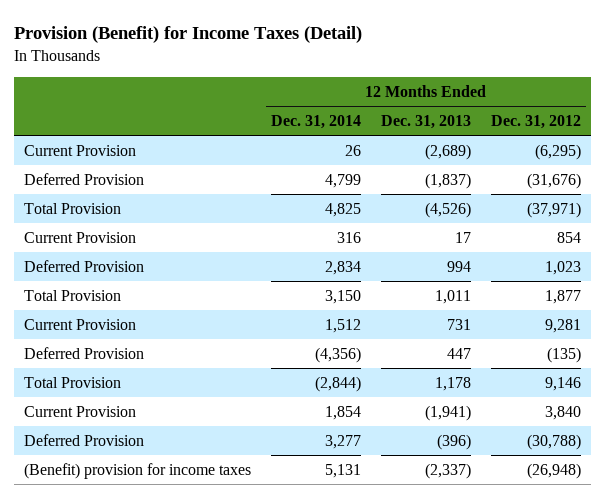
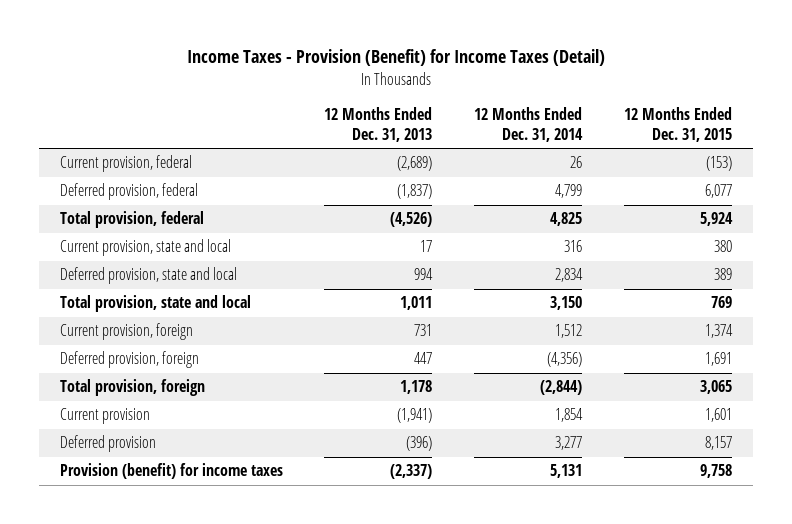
- Provision (Benefit) for Income Taxes (Detail)
+ Income Taxes - Provision (Benefit) for Income Taxes (Detail)
- | 12 Months Ended Dec. 31, 2014 | 12 Months Ended Dec. 31, 2013 | 12 Months Ended Dec. 31, 2012
+ | 12 Months Ended Dec. 31, 2013 | 12 Months Ended Dec. 31, 2014 | 12 Months Ended Dec. 31, 2015
- Current Provision | 26 | (2,689) | (6,295)
- Deferred Provision | 4,799 | (1,837) | (31,676)
- Total Provision | 4,825 | (4,526) | (37,971)
- Current Provision | 316 | 17 | 854
- Deferred Provision | 2,834 | 994 | 1,023
- Total Provision | 3,150 | 1,011 | 1,877
- Current Provision | 1,512 | 731 | 9,281
- Deferred Provision | (4,356) | 447 | (135)
- Total Provision | (2,844) | 1,178 | 9,146
- Current Provision | 1,854 | (1,941) | 3,840
- Deferred Provision | 3,277 | (396) | (30,788)
- (Benefit) provision for income taxes | 5,131 | (2,337) | (26,948)
+ Current provision, federal | (2,689) | 26 | (153)
+ Deferred provision, federal | (1,837) | 4,799 | 6,077
+ Total provision, federal | (4,526) | 4,825 | 5,924
+ Current provision, state and local | 17 | 316 | 380
+ Deferred provision, state and local | 994 | 2,834 | 389
+ Total provision, state and local | 1,011 | 3,150 | 769
+ Current provision, foreign | 731 | 1,512 | 1,374
+ Deferred provision, foreign | 447 | (4,356) | 1,691
+ Total provision, foreign | 1,178 | (2,844) | 3,065
+ Current provision | (1,941) | 1,854 | 1,601
+ Deferred provision | (396) | 3,277 | 8,157
+ Provision (benefit) for income taxes | (2,337) | 5,131 | 9,758

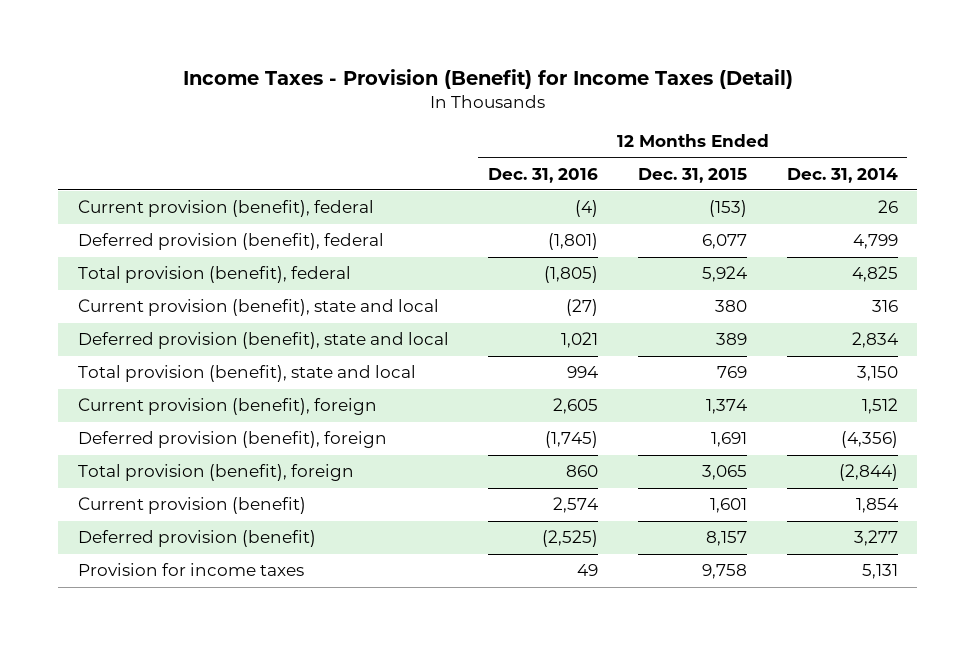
- | 12 Months Ended Dec. 31, 2013 | 12 Months Ended Dec. 31, 2014 | 12 Months Ended Dec. 31, 2015
+ | 12 Months Ended Dec. 31, 2016 | 12 Months Ended Dec. 31, 2015 | 12 Months Ended Dec. 31, 2014
- Current provision, federal | (2,689) | 26 | (153)
- Deferred provision, federal | (1,837) | 4,799 | 6,077
- Total provision, federal | (4,526) | 4,825 | 5,924
- Current provision, state and local | 17 | 316 | 380
- Deferred provision, state and local | 994 | 2,834 | 389
- Total provision, state and local | 1,011 | 3,150 | 769
- Current provision, foreign | 731 | 1,512 | 1,374
- Deferred provision, foreign | 447 | (4,356) | 1,691
- Total provision, foreign | 1,178 | (2,844) | 3,065
- Current provision | (1,941) | 1,854 | 1,601
- Deferred provision | (396) | 3,277 | 8,157
- Provision (benefit) for income taxes | (2,337) | 5,131 | 9,758
+ Current provision (benefit), federal | (4) | (153) | 26
+ Deferred provision (benefit), federal | (1,801) | 6,077 | 4,799
+ Total provision (benefit), federal | (1,805) | 5,924 | 4,825
+ Current provision (benefit), state and local | (27) | 380 | 316
+ Deferred provision (benefit), state and local | 1,021 | 389 | 2,834
+ Total provision (benefit), state and local | 994 | 769 | 3,150
+ Current provision (benefit), foreign | 2,605 | 1,374 | 1,512
+ Deferred provision (benefit), foreign | (1,745) | 1,691 | (4,356)
+ Total provision (benefit), foreign | 860 | 3,065 | (2,844)
+ Current provision (benefit) | 2,574 | 1,601 | 1,854
+ Deferred provision (benefit) | (2,525) | 8,157 | 3,277
+ Provision for income taxes | 49 | 9,758 | 5,131

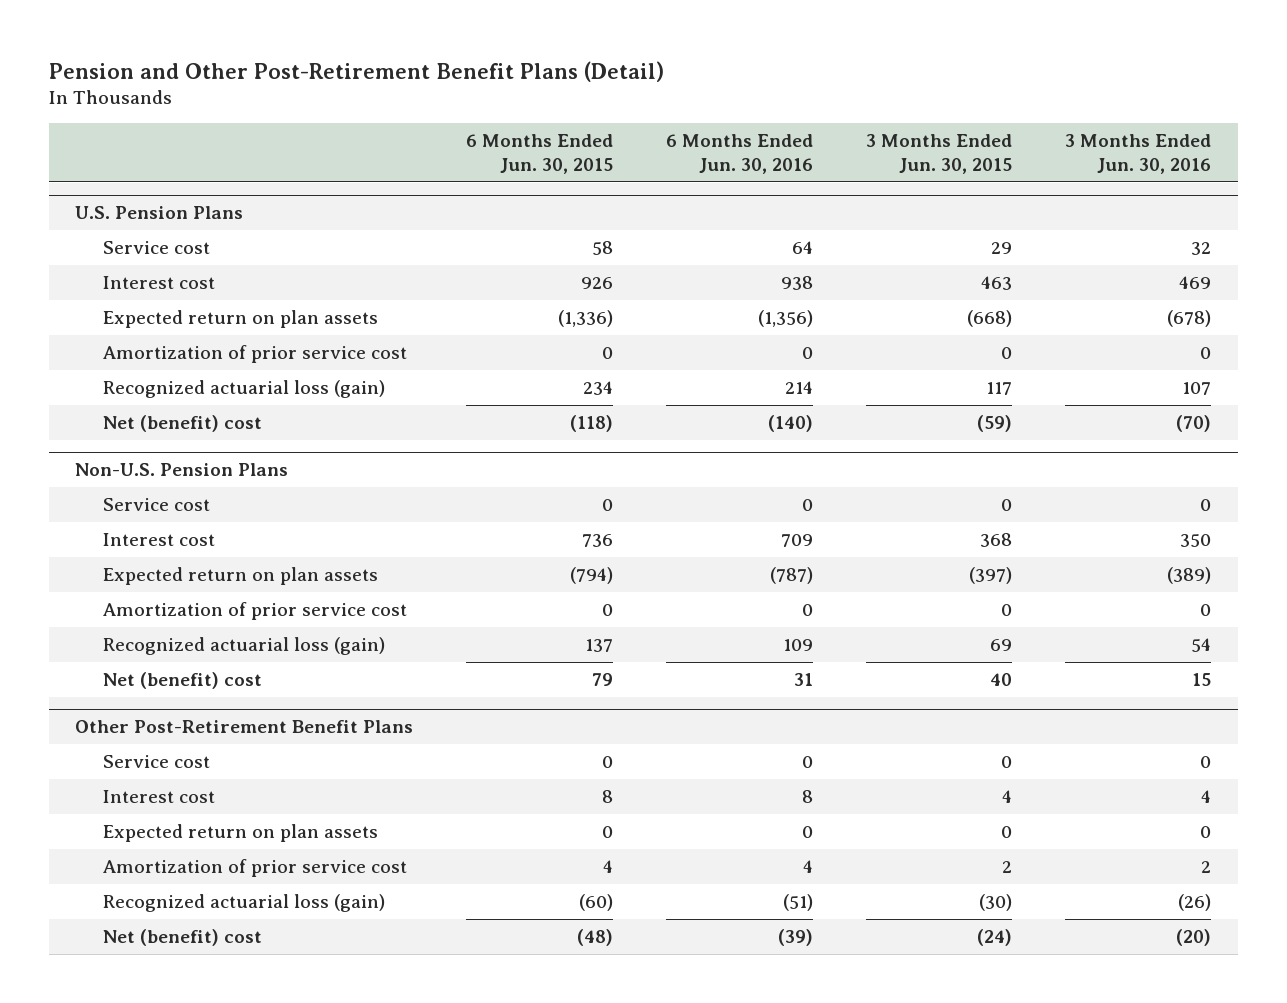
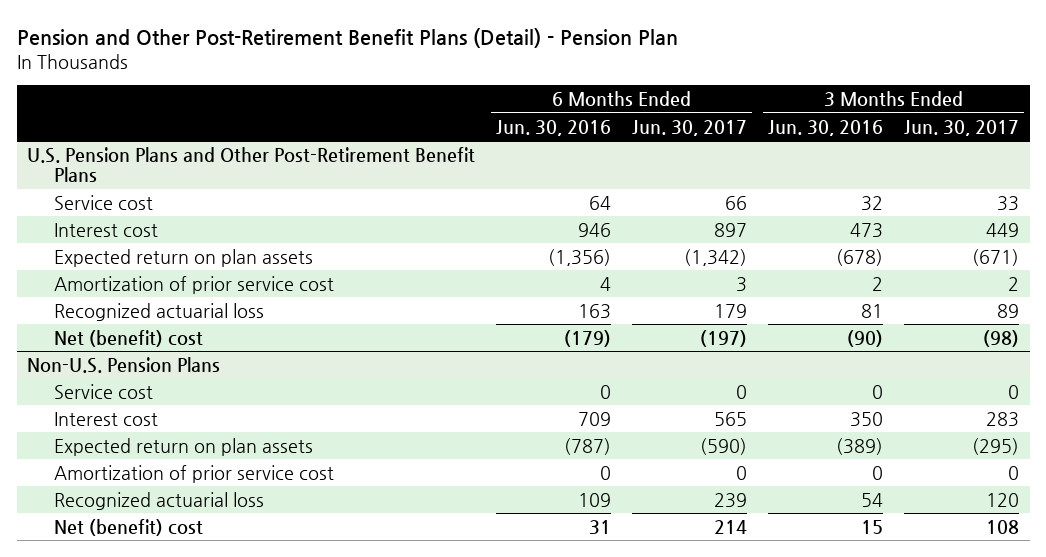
- Pension and Other Post-Retirement Benefit Plans (Detail)
+ Pension and Other Post-Retirement Benefit Plans (Detail) - Pension Plan
- | 6 Months Ended Jun. 30, 2015 | 6 Months Ended Jun. 30, 2016 | 3 Months Ended Jun. 30, 2015 | 3 Months Ended Jun. 30, 2016
+ | 6 Months Ended Jun. 30, 2016 | 6 Months Ended Jun. 30, 2017 | 3 Months Ended Jun. 30, 2016 | 3 Months Ended Jun. 30, 2017
- U.S. Pension Plans
+ U.S. Pension Plans and Other Post-Retirement Benefit Plans
- Interest cost | 926 | 938 | 463 | 469
+ Interest cost | 946 | 897 | 473 | 449
- Amortization of prior service cost | 0 | 0 | 0 | 0
- Recognized actuarial loss (gain) | 234 | 214 | 117 | 107
- Net (benefit) cost | (118) | (140) | (59) | (70)
+ Amortization of prior service cost | 4 | 3 | 2 | 2
+ Recognized actuarial loss | 163 | 179 | 81 | 89
+ Net (benefit) cost | (179) | (197) | (90) | (98)
@ Non-U.S. Pension Plans
- Recognized actuarial loss (gain) | 137 | 109 | 69 | 54
+ Recognized actuarial loss | 109 | 239 | 54 | 120
- Other Post-Retirement Benefit Plans
- Service cost | 0 | 0 | 0 | 0
- Interest cost | 8 | 8 | 4 | 4
- Expected return on plan assets | 0 | 0 | 0 | 0
- Amortization of prior service cost | 4 | 4 | 2 | 2
- Recognized actuarial loss (gain) | (60) | (51) | (30) | (26)
- Net (benefit) cost | (48) | (39) | (24) | (20)

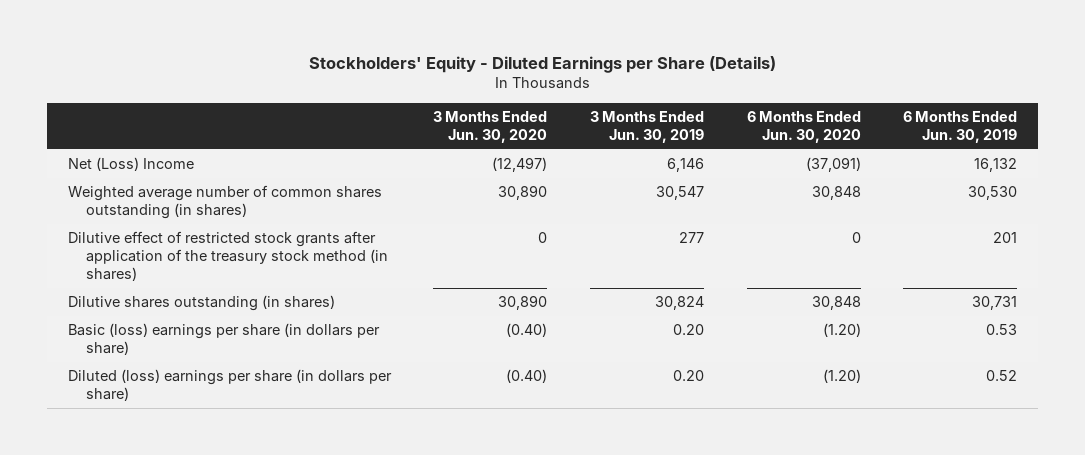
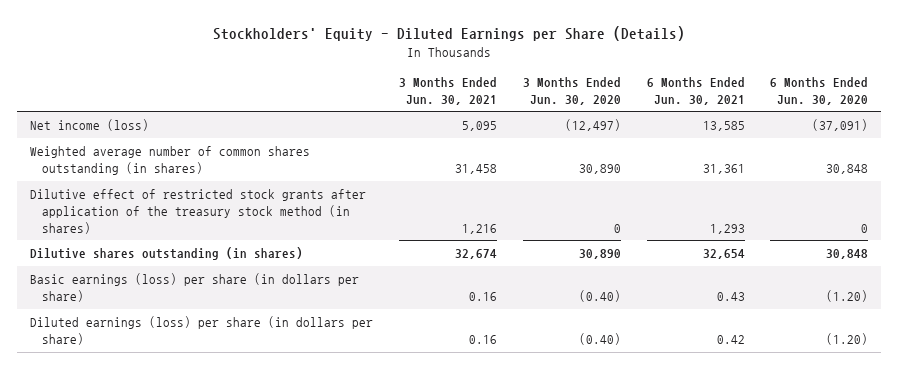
- | 3 Months Ended Jun. 30, 2020 | 3 Months Ended Jun. 30, 2019 | 6 Months Ended Jun. 30, 2020 | 6 Months Ended Jun. 30, 2019
+ | 3 Months Ended Jun. 30, 2021 | 3 Months Ended Jun. 30, 2020 | 6 Months Ended Jun. 30, 2021 | 6 Months Ended Jun. 30, 2020
- Net (Loss) Income | (12,497) | 6,146 | (37,091) | 16,132
+ Net income (loss) | 5,095 | (12,497) | 13,585 | (37,091)
- Basic (loss) earnings per share (in dollars per share) | (0.40) | 0.20 | (1.20) | 0.53
- Diluted (loss) earnings per share (in dollars per share) | (0.40) | 0.20 | (1.20) | 0.52
+ Basic earnings (loss) per share (in dollars per share) | 0.16 | (0.40) | 0.43 | (1.20)
+ Diluted earnings (loss) per share (in dollars per share) | 0.16 | (0.40) | 0.42 | (1.20)

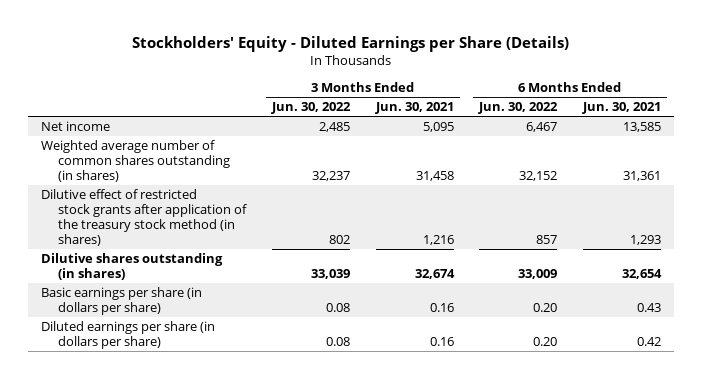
- | 3 Months Ended Jun. 30, 2021 | 3 Months Ended Jun. 30, 2020 | 6 Months Ended Jun. 30, 2021 | 6 Months Ended Jun. 30, 2020
+ | 3 Months Ended Jun. 30, 2022 | 3 Months Ended Jun. 30, 2021 | 6 Months Ended Jun. 30, 2022 | 6 Months Ended Jun. 30, 2021
- Net income (loss) | 5,095 | (12,497) | 13,585 | (37,091)
+ Net income | 2,485 | 5,095 | 6,467 | 13,585
- Basic earnings (loss) per share (in dollars per share) | 0.16 | (0.40) | 0.43 | (1.20)
- Diluted earnings (loss) per share (in dollars per share) | 0.16 | (0.40) | 0.42 | (1.20)
+ Basic earnings per share (in dollars per share) | 0.08 | 0.16 | 0.20 | 0.43
+ Diluted earnings per share (in dollars per share) | 0.08 | 0.16 | 0.20 | 0.42

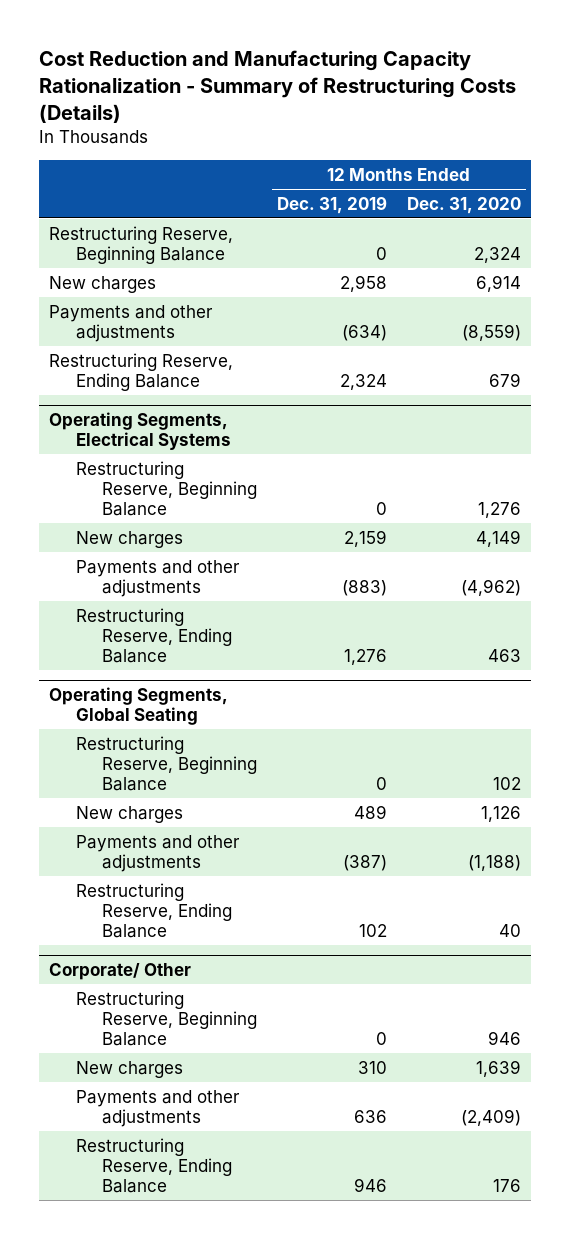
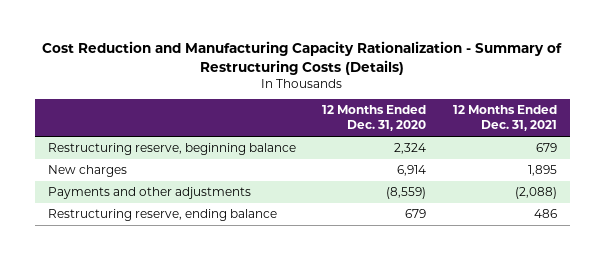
- | 12 Months Ended Dec. 31, 2019 | 12 Months Ended Dec. 31, 2020
+ | 12 Months Ended Dec. 31, 2020 | 12 Months Ended Dec. 31, 2021
- Restructuring Reserve, Beginning Balance | 0 | 2,324
+ Restructuring reserve, beginning balance | 2,324 | 679
- Restructuring Reserve, Ending Balance | 2,324 | 679
- Operating Segments, Electrical Systems
- Restructuring Reserve, Beginning Balance | 0 | 1,276
- New charges | 2,159 | 4,149
- Payments and other adjustments | (883) | (4,962)
- Restructuring Reserve, Ending Balance | 1,276 | 463
- Operating Segments, Global Seating
- Restructuring Reserve, Beginning Balance | 0 | 102
- New charges | 489 | 1,126
- Payments and other adjustments | (387) | (1,188)
- Restructuring Reserve, Ending Balance | 102 | 40
- Corporate/ Other
- Restructuring Reserve, Beginning Balance | 0 | 946
- New charges | 310 | 1,639
- Payments and other adjustments | 636 | (2,409)
- Restructuring Reserve, Ending Balance | 946 | 176
+ Restructuring reserve, ending balance | 679 | 486

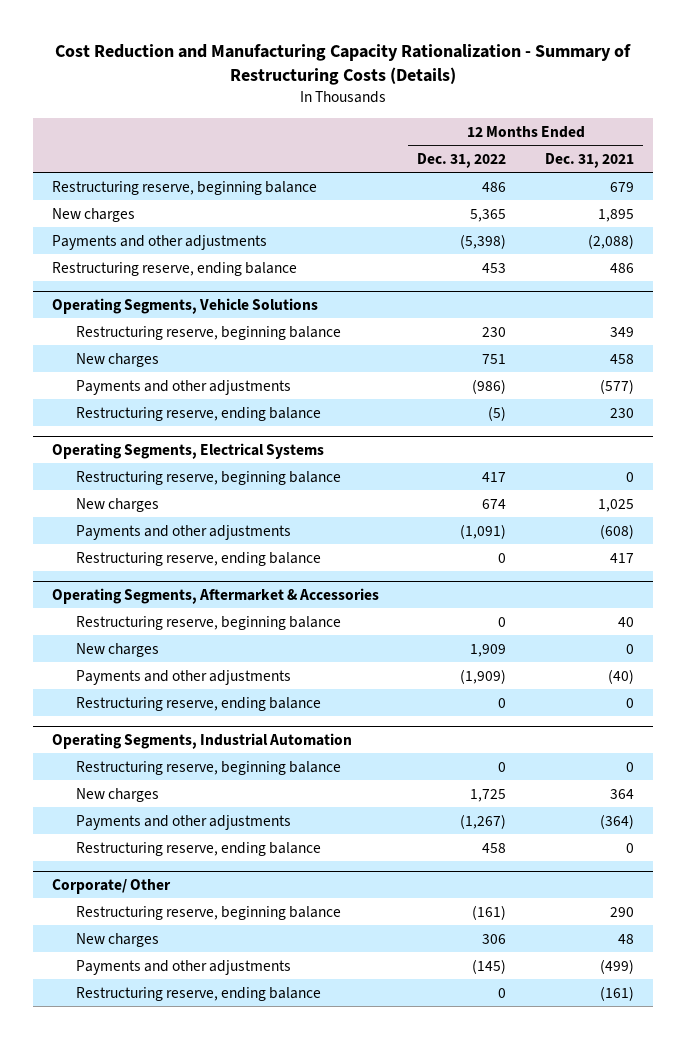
- | 12 Months Ended Dec. 31, 2020 | 12 Months Ended Dec. 31, 2021
+ | 12 Months Ended Dec. 31, 2022 | 12 Months Ended Dec. 31, 2021
+ Operating Segments, Vehicle Solutions
+ Restructuring reserve, beginning balance | 230 | 349
+ New charges | 751 | 458
+ Payments and other adjustments | (986) | (577)
+ Restructuring reserve, ending balance | (5) | 230
+ Operating Segments, Electrical Systems
+ Restructuring reserve, beginning balance | 417 | 0
+ New charges | 674 | 1,025
+ Payments and other adjustments | (1,091) | (608)
+ Restructuring reserve, ending balance | 0 | 417
+ Operating Segments, Aftermarket & Accessories
+ Restructuring reserve, beginning balance | 0 | 40
+ New charges | 1,909 | 0
+ Payments and other adjustments | (1,909) | (40)
+ Restructuring reserve, ending balance | 0 | 0
+ Operating Segments, Industrial Automation
+ Restructuring reserve, beginning balance | 0 | 0
+ New charges | 1,725 | 364
+ Payments and other adjustments | (1,267) | (364)
+ Restructuring reserve, ending balance | 458 | 0
+ Corporate/ Other
+ Restructuring reserve, beginning balance | (161) | 290
+ New charges | 306 | 48
+ Payments and other adjustments | (145) | (499)
+ Restructuring reserve, ending balance | 0 | (161)

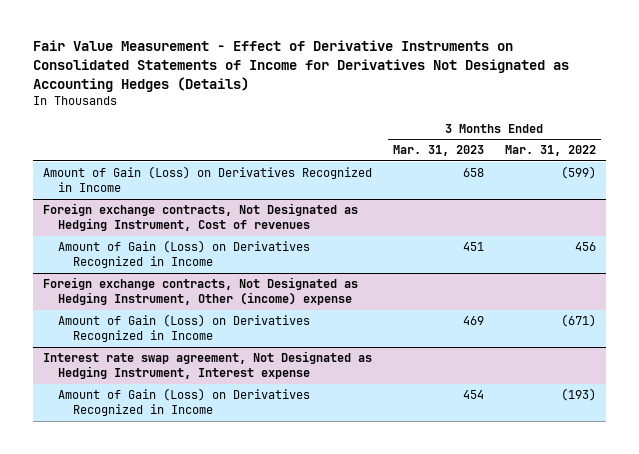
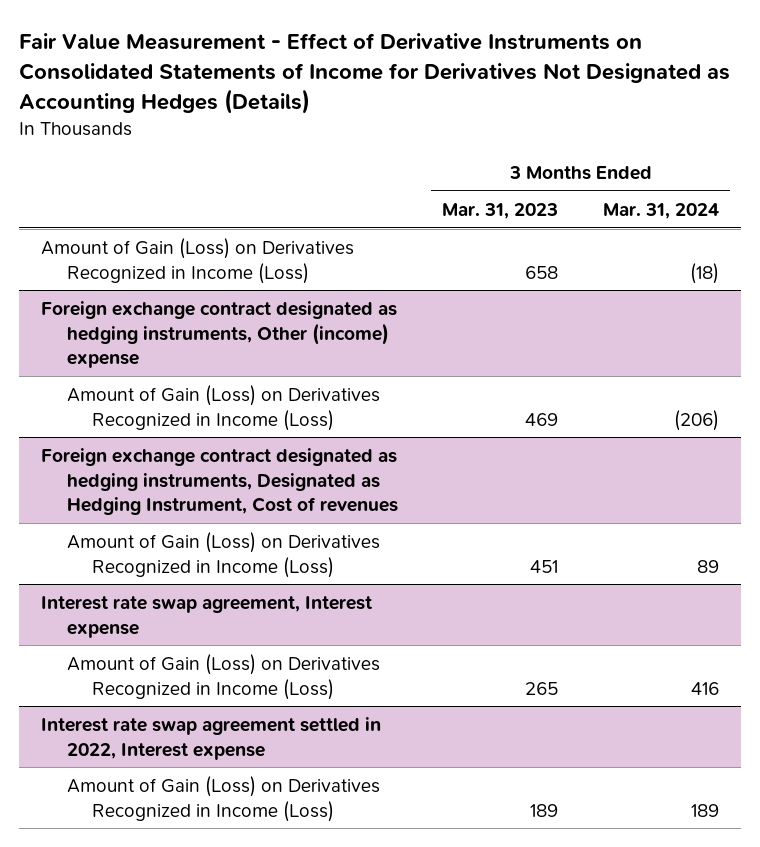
- | 3 Months Ended Mar. 31, 2023 | 3 Months Ended Mar. 31, 2022
+ | 3 Months Ended Mar. 31, 2023 | 3 Months Ended Mar. 31, 2024
- Amount of Gain (Loss) on Derivatives Recognized in Income | 658 | (599)
- Foreign exchange contracts, Not Designated as Hedging Instrument, Cost of revenues
- Amount of Gain (Loss) on Derivatives Recognized in Income | 451 | 456
- Foreign exchange contracts, Not Designated as Hedging Instrument, Other (income) expense
- Amount of Gain (Loss) on Derivatives Recognized in Income | 469 | (671)
- Interest rate swap agreement, Not Designated as Hedging Instrument, Interest expense
- Amount of Gain (Loss) on Derivatives Recognized in Income | 454 | (193)
+ Amount of Gain (Loss) on Derivatives Recognized in Income (Loss) | 658 | (18)
+ Foreign exchange contract designated as hedging instruments, Other (income) expense
+ Amount of Gain (Loss) on Derivatives Recognized in Income (Loss) | 469 | (206)
+ Foreign exchange contract designated as hedging instruments, Designated as Hedging Instrument, Cost of revenues
+ Amount of Gain (Loss) on Derivatives Recognized in Income (Loss) | 451 | 89
+ Interest rate swap agreement, Interest expense
+ Amount of Gain (Loss) on Derivatives Recognized in Income (Loss) | 265 | 416
+ Interest rate swap agreement settled in 2022, Interest expense
+ Amount of Gain (Loss) on Derivatives Recognized in Income (Loss) | 189 | 189

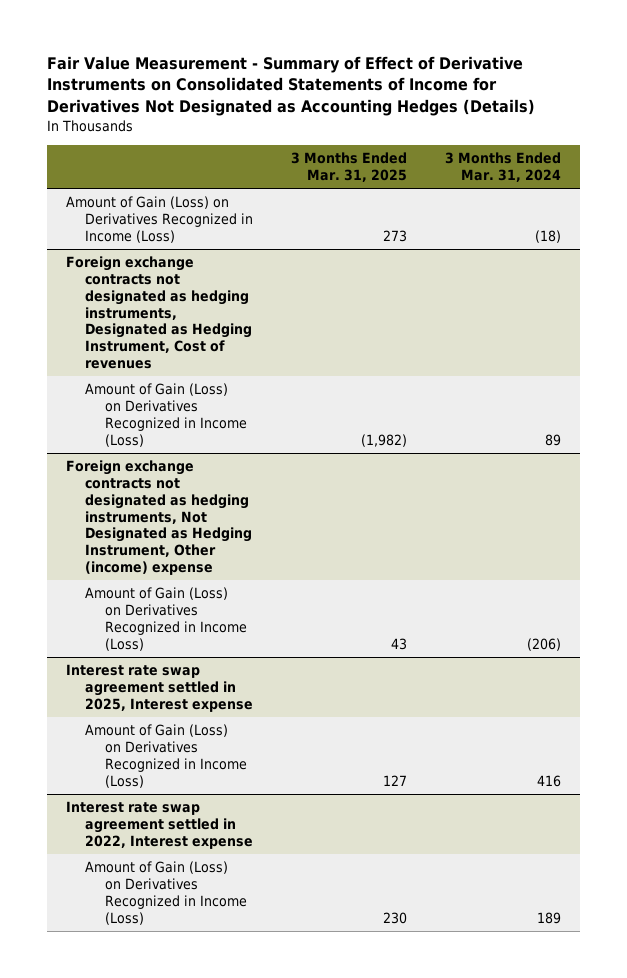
- Fair Value Measurement - Effect of Derivative Instruments on Consolidated Statements of Income for Derivatives Not Designated as Accounting Hedges (Details)
+ Fair Value Measurement - Summary of Effect of Derivative Instruments on Consolidated Statements of Income for Derivatives Not Designated as Accounting Hedges (Details)
- | 3 Months Ended Mar. 31, 2023 | 3 Months Ended Mar. 31, 2024
+ | 3 Months Ended Mar. 31, 2025 | 3 Months Ended Mar. 31, 2024
- Foreign exchange contract designated as hedging instruments, Other (income) expense
- Amount of Gain (Loss) on Derivatives Recognized in Income (Loss) | 469 | (206)
- Foreign exchange contract designated as hedging instruments, Designated as Hedging Instrument, Cost of revenues
+ Foreign exchange contracts not designated as hedging instruments, Designated as Hedging Instrument, Cost of revenues
- Interest rate swap agreement, Interest expense
+ Foreign exchange contracts not designated as hedging instruments, Not Designated as Hedging Instrument, Other (income) expense
+ Amount of Gain (Loss) on Derivatives Recognized in Income (Loss) | 43 | (206)
+ Interest rate swap agreement settled in 2025, Interest expense

